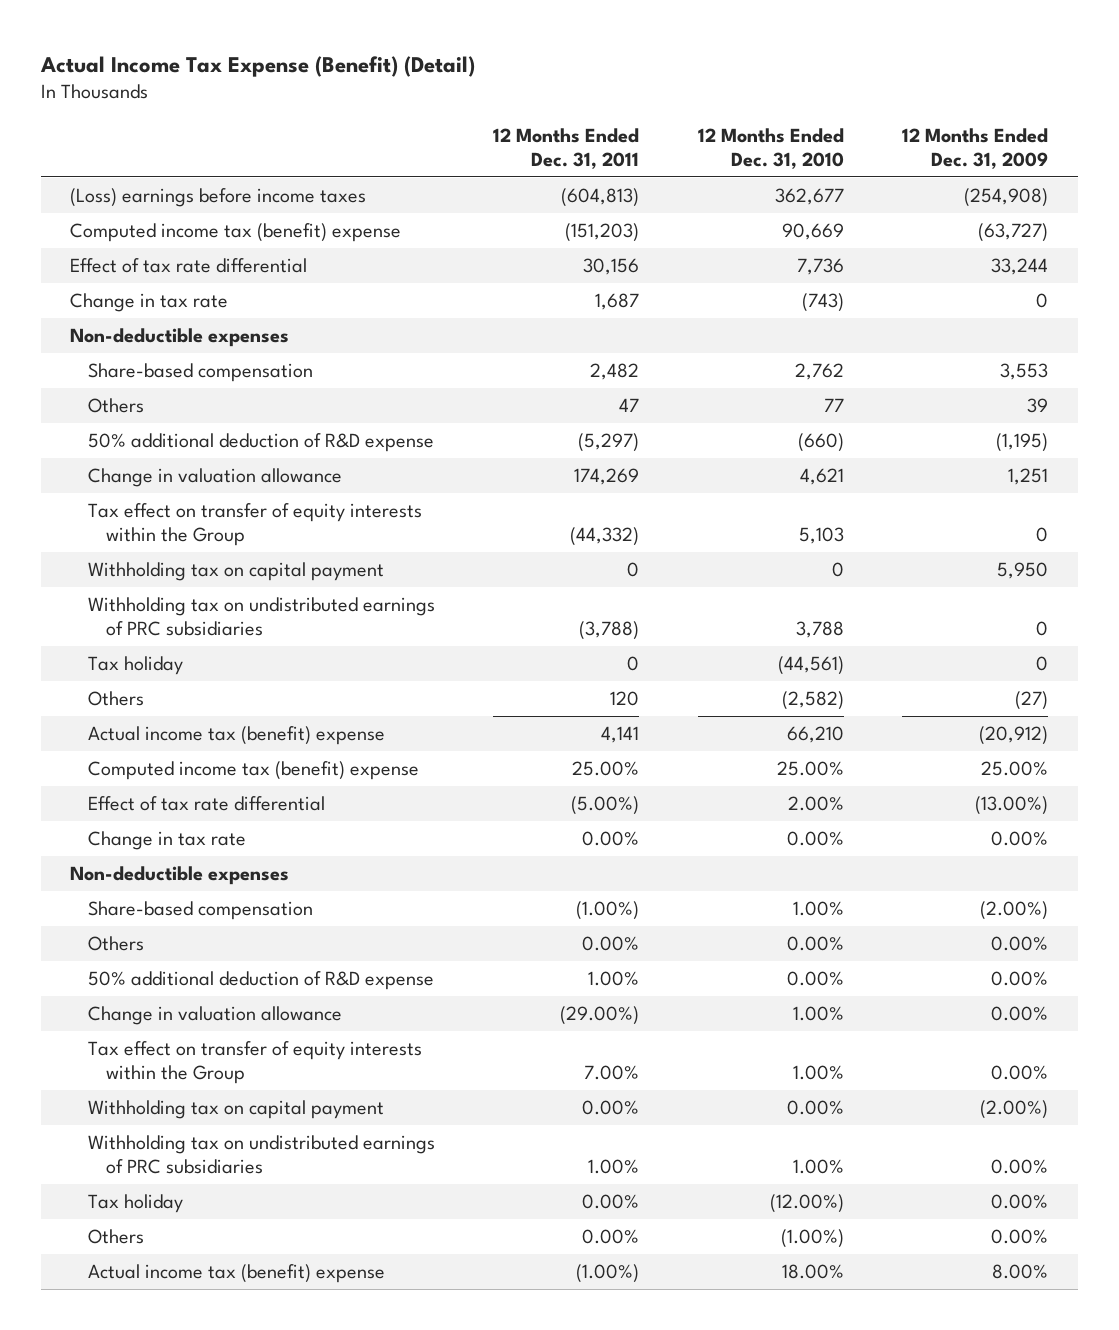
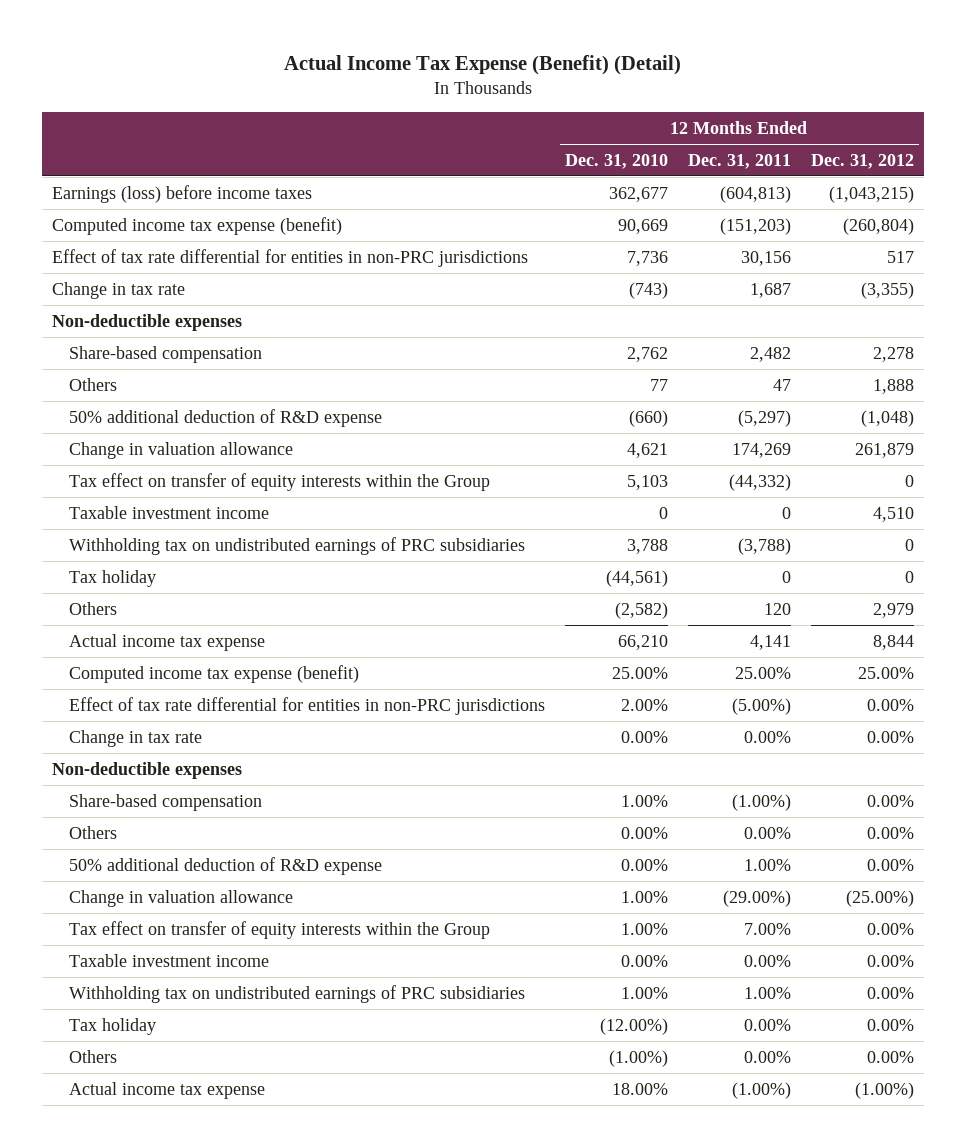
- | 12 Months Ended Dec. 31, 2011 | 12 Months Ended Dec. 31, 2010 | 12 Months Ended Dec. 31, 2009
+ | 12 Months Ended Dec. 31, 2010 | 12 Months Ended Dec. 31, 2011 | 12 Months Ended Dec. 31, 2012
- (Loss) earnings before income taxes | (604,813) | 362,677 | (254,908)
- Computed income tax (benefit) expense | (151,203) | 90,669 | (63,727)
- Effect of tax rate differential | 30,156 | 7,736 | 33,244
+ Earnings (loss) before income taxes | 362,677 | (604,813) | (1,043,215)
+ Computed income tax expense (benefit) | 90,669 | (151,203) | (260,804)
+ Effect of tax rate differential for entities in non-PRC jurisdictions | 7,736 | 30,156 | 517
- Withholding tax on capital payment | 0 | 0 | 5,950
+ Taxable investment income | 0 | 0 | 4,510
- Actual income tax (benefit) expense | 4,141 | 66,210 | (20,912)
- Computed income tax (benefit) expense | 25.00% | 25.00% | 25.00%
- Effect of tax rate differential | (5.00%) | 2.00% | (13.00%)
+ Actual income tax expense | 66,210 | 4,141 | 8,844
+ Computed income tax expense (benefit) | 25.00% | 25.00% | 25.00%
+ Effect of tax rate differential for entities in non-PRC jurisdictions | 2.00% | (5.00%) | 0.00%
- Withholding tax on capital payment | 0.00% | 0.00% | (2.00%)
+ Taxable investment income | 0.00% | 0.00% | 0.00%
- Actual income tax (benefit) expense | (1.00%) | 18.00% | 8.00%
+ Actual income tax expense | 18.00% | (1.00%) | (1.00%)

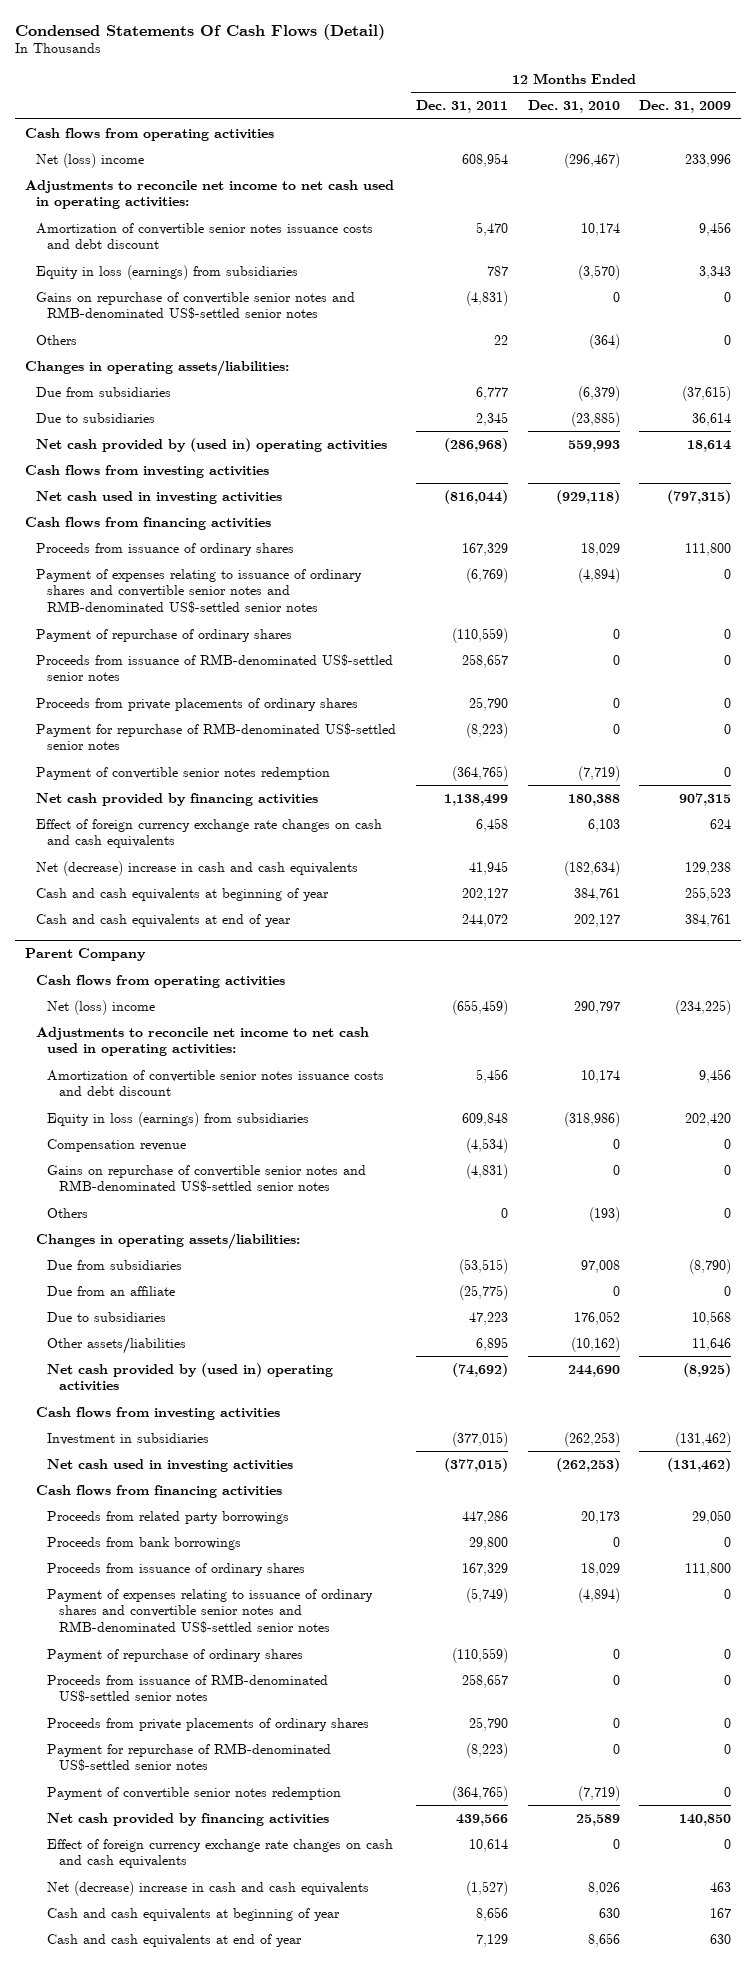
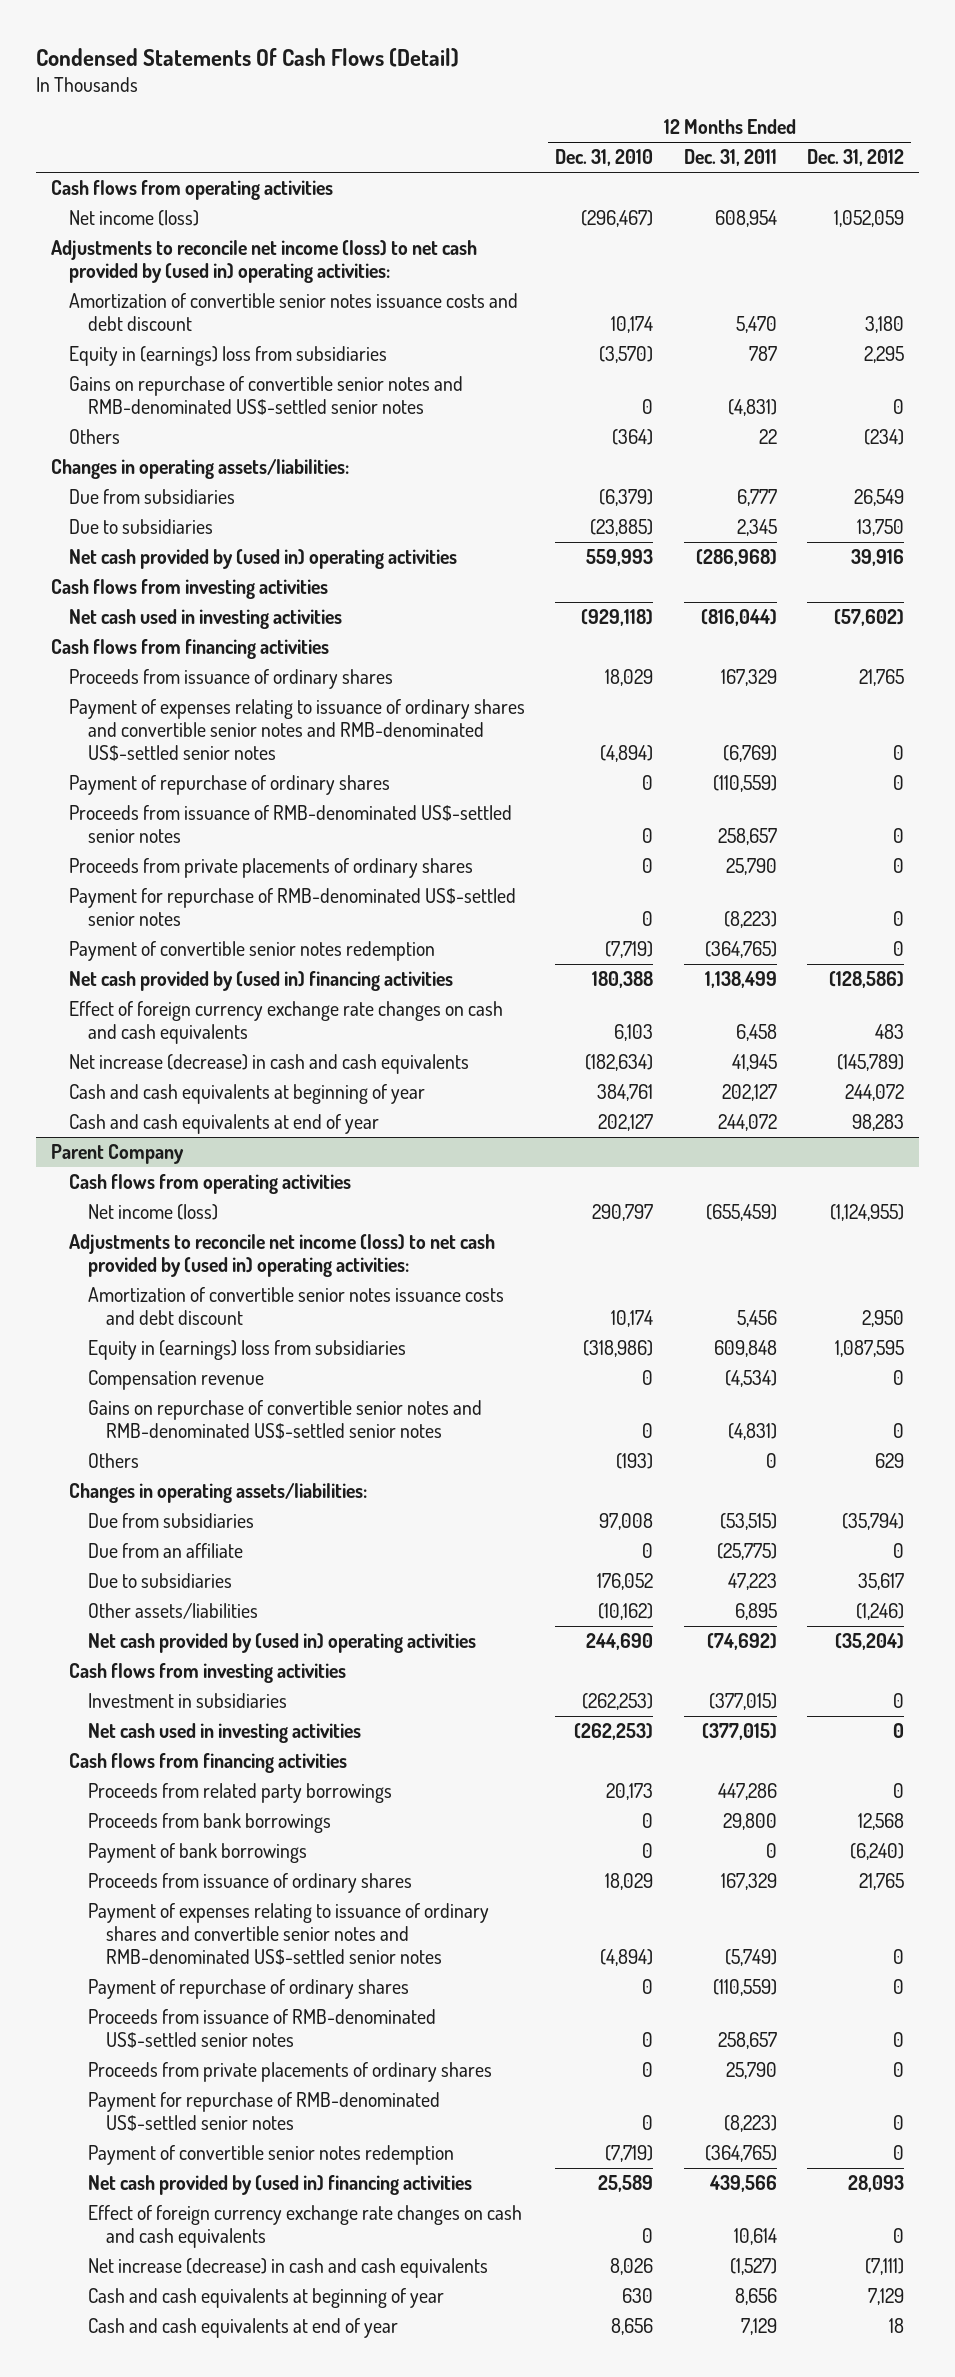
- | 12 Months Ended Dec. 31, 2011 | 12 Months Ended Dec. 31, 2010 | 12 Months Ended Dec. 31, 2009
+ | 12 Months Ended Dec. 31, 2010 | 12 Months Ended Dec. 31, 2011 | 12 Months Ended Dec. 31, 2012
- Net (loss) income | 608,954 | (296,467) | 233,996
- Adjustments to reconcile net income to net cash used in operating activities:
+ Net income (loss) | (296,467) | 608,954 | 1,052,059
+ Adjustments to reconcile net income (loss) to net cash provided by (used in) operating activities:
- Equity in loss (earnings) from subsidiaries | 787 | (3,570) | 3,343
+ Equity in (earnings) loss from subsidiaries | (3,570) | 787 | 2,295
- Net cash provided by financing activities | 1,138,499 | 180,388 | 907,315
+ Net cash provided by (used in) financing activities | 180,388 | 1,138,499 | (128,586)
- Net (decrease) increase in cash and cash equivalents | 41,945 | (182,634) | 129,238
+ Net increase (decrease) in cash and cash equivalents | (182,634) | 41,945 | (145,789)
@ Parent Company
- Net (loss) income | (655,459) | 290,797 | (234,225)
- Adjustments to reconcile net income to net cash used in operating activities:
+ Net income (loss) | 290,797 | (655,459) | (1,124,955)
+ Adjustments to reconcile net income (loss) to net cash provided by (used in) operating activities:
- Equity in loss (earnings) from subsidiaries | 609,848 | (318,986) | 202,420
+ Equity in (earnings) loss from subsidiaries | (318,986) | 609,848 | 1,087,595
+ Payment of bank borrowings | 0 | 0 | (6,240)
- Net cash provided by financing activities | 439,566 | 25,589 | 140,850
+ Net cash provided by (used in) financing activities | 25,589 | 439,566 | 28,093
- Net (decrease) increase in cash and cash equivalents | (1,527) | 8,026 | 463
+ Net increase (decrease) in cash and cash equivalents | 8,026 | (1,527) | (7,111)

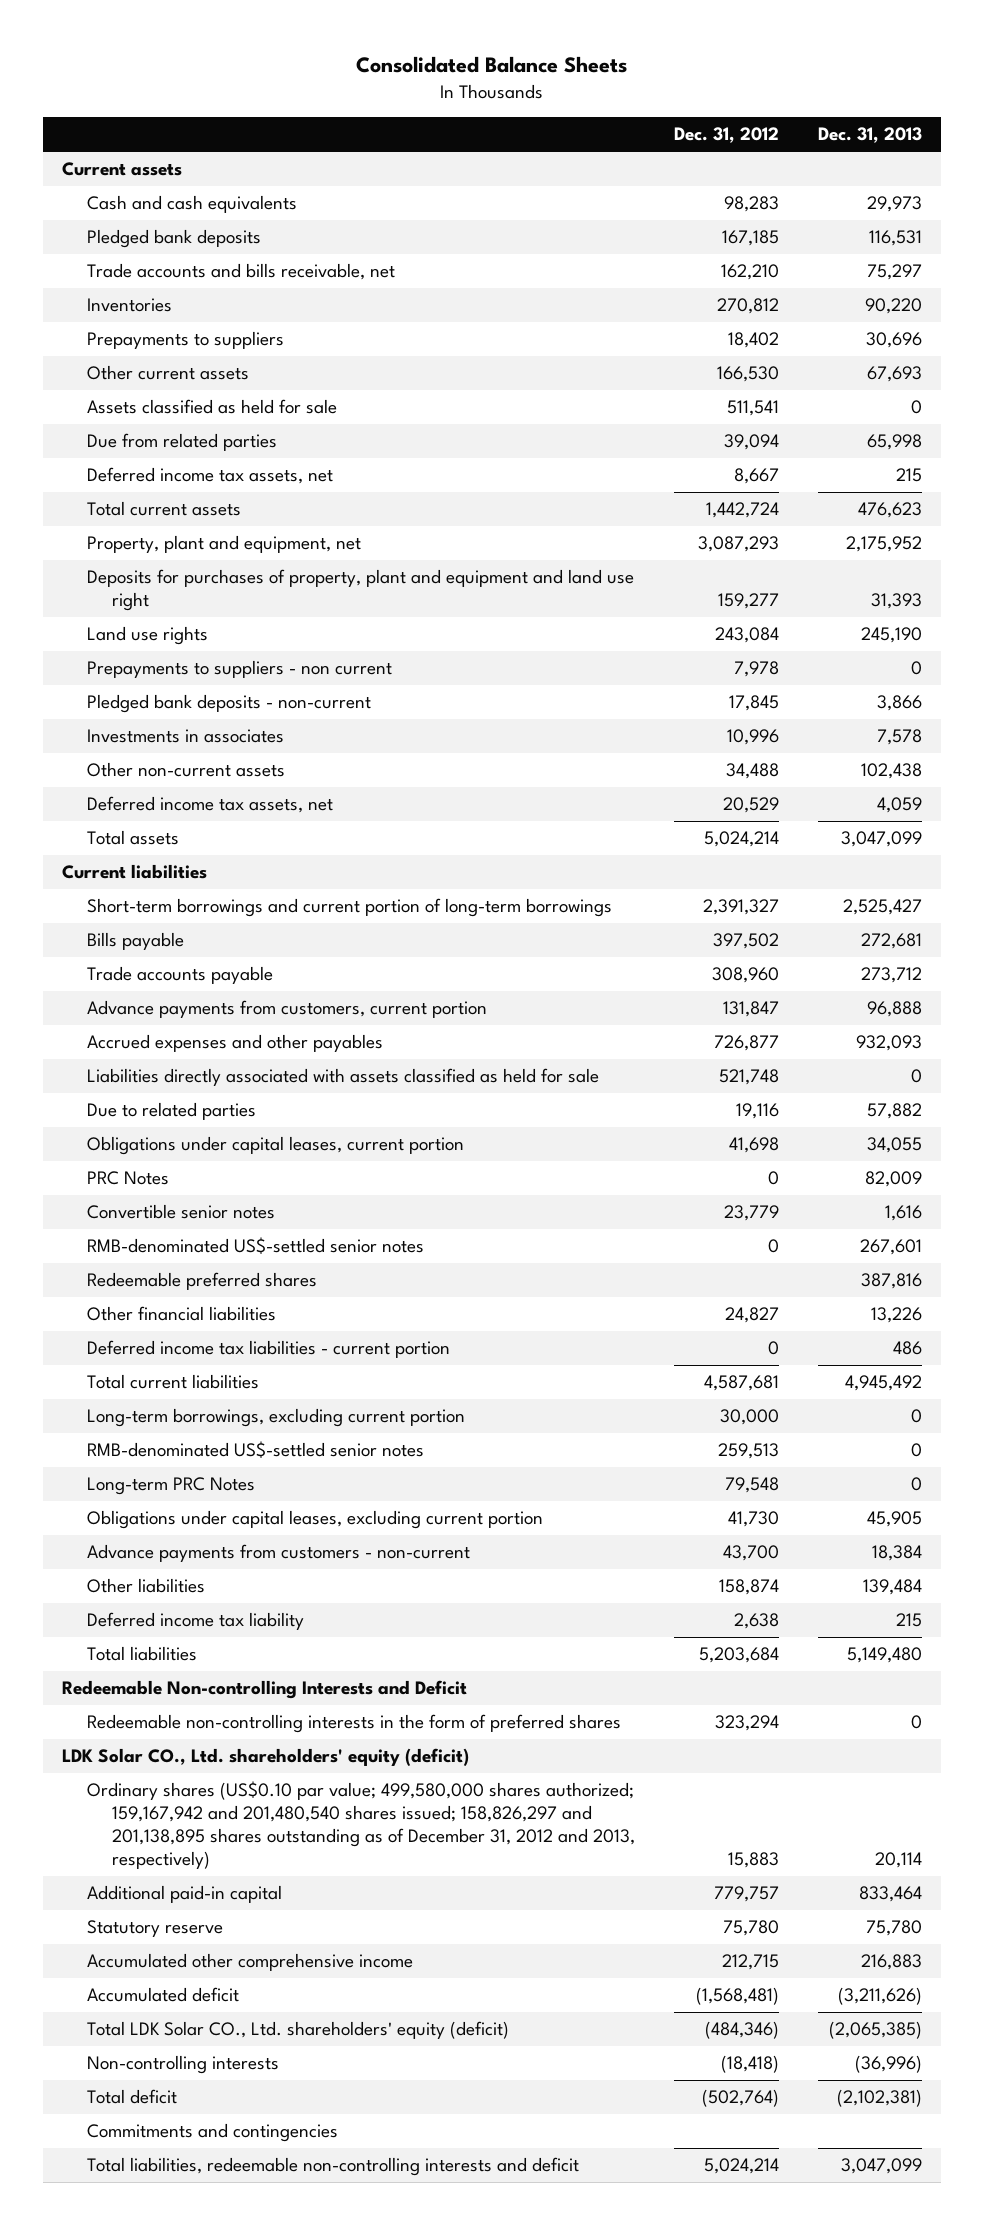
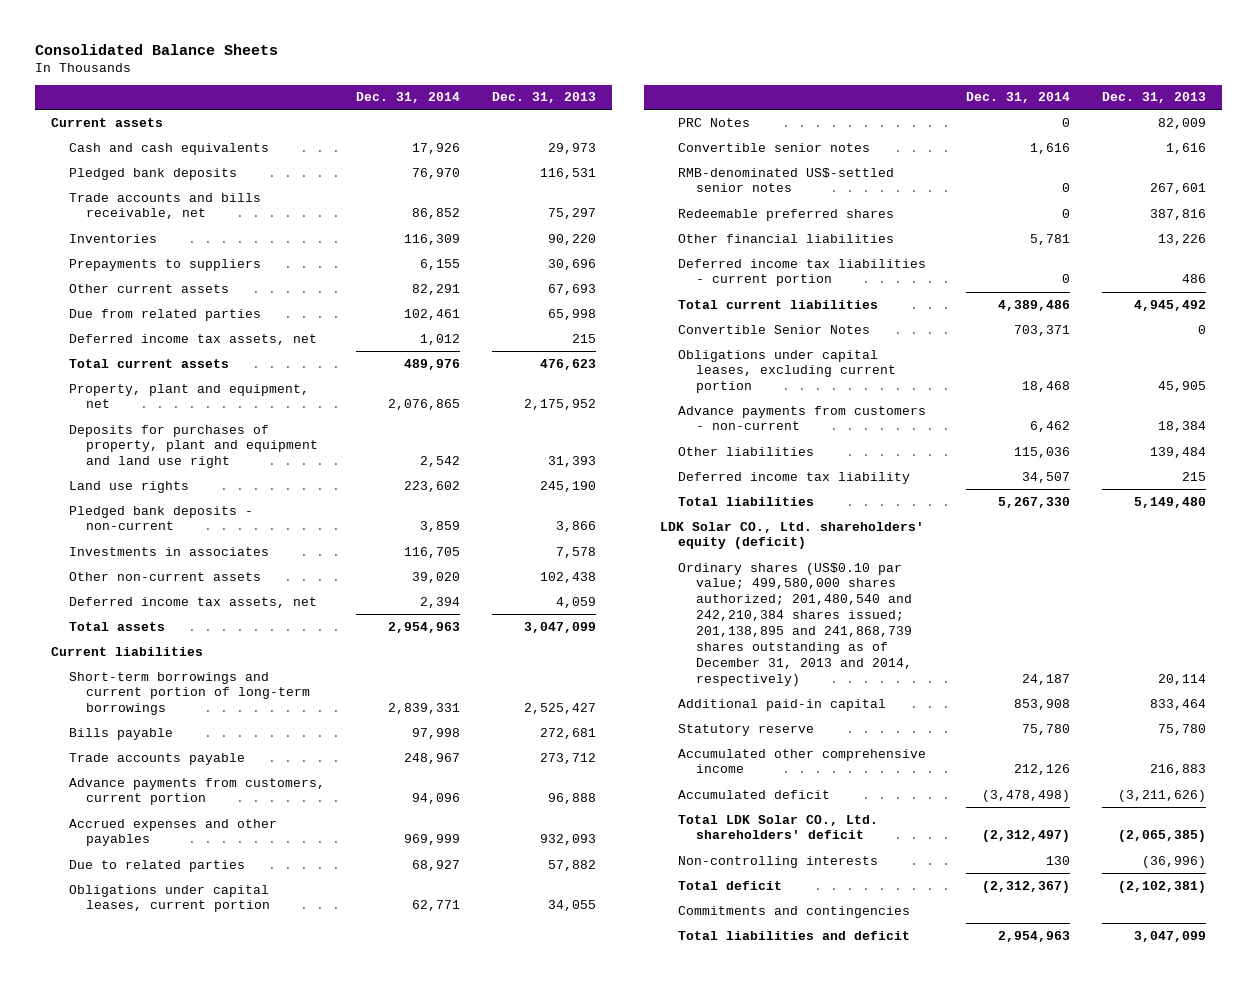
- | Dec. 31, 2012 | Dec. 31, 2013
+ | Dec. 31, 2014 | Dec. 31, 2013
- Assets classified as held for sale | 511,541 | 0
- Prepayments to suppliers - non current | 7,978 | 0
- Liabilities directly associated with assets classified as held for sale | 521,748 | 0
- Long-term borrowings, excluding current portion | 30,000 | 0
- RMB-denominated US$-settled senior notes | 259,513 | 0
- Long-term PRC Notes | 79,548 | 0
+ Convertible Senior Notes | 703,371 | 0
- Redeemable Non-controlling Interests and Deficit
- Redeemable non-controlling interests in the form of preferred shares | 323,294 | 0
- Ordinary shares (US$0.10 par value; 499,580,000 shares authorized; 159,167,942 and 201,480,540 shares issued; 158,826,297 and 201,138,895 shares outstanding as of December 31, 2012 and 2013, respectively) | 15,883 | 20,114
+ Ordinary shares (US$0.10 par value; 499,580,000 shares authorized; 201,480,540 and 242,210,384 shares issued; 201,138,895 and 241,868,739 shares outstanding as of December 31, 2013 and 2014, respectively) | 24,187 | 20,114
- Total LDK Solar CO., Ltd. shareholders' equity (deficit) | (484,346) | (2,065,385)
+ Total LDK Solar CO., Ltd. shareholders' deficit | (2,312,497) | (2,065,385)
- Total liabilities, redeemable non-controlling interests and deficit | 5,024,214 | 3,047,099
+ Total liabilities and deficit | 2,954,963 | 3,047,099

